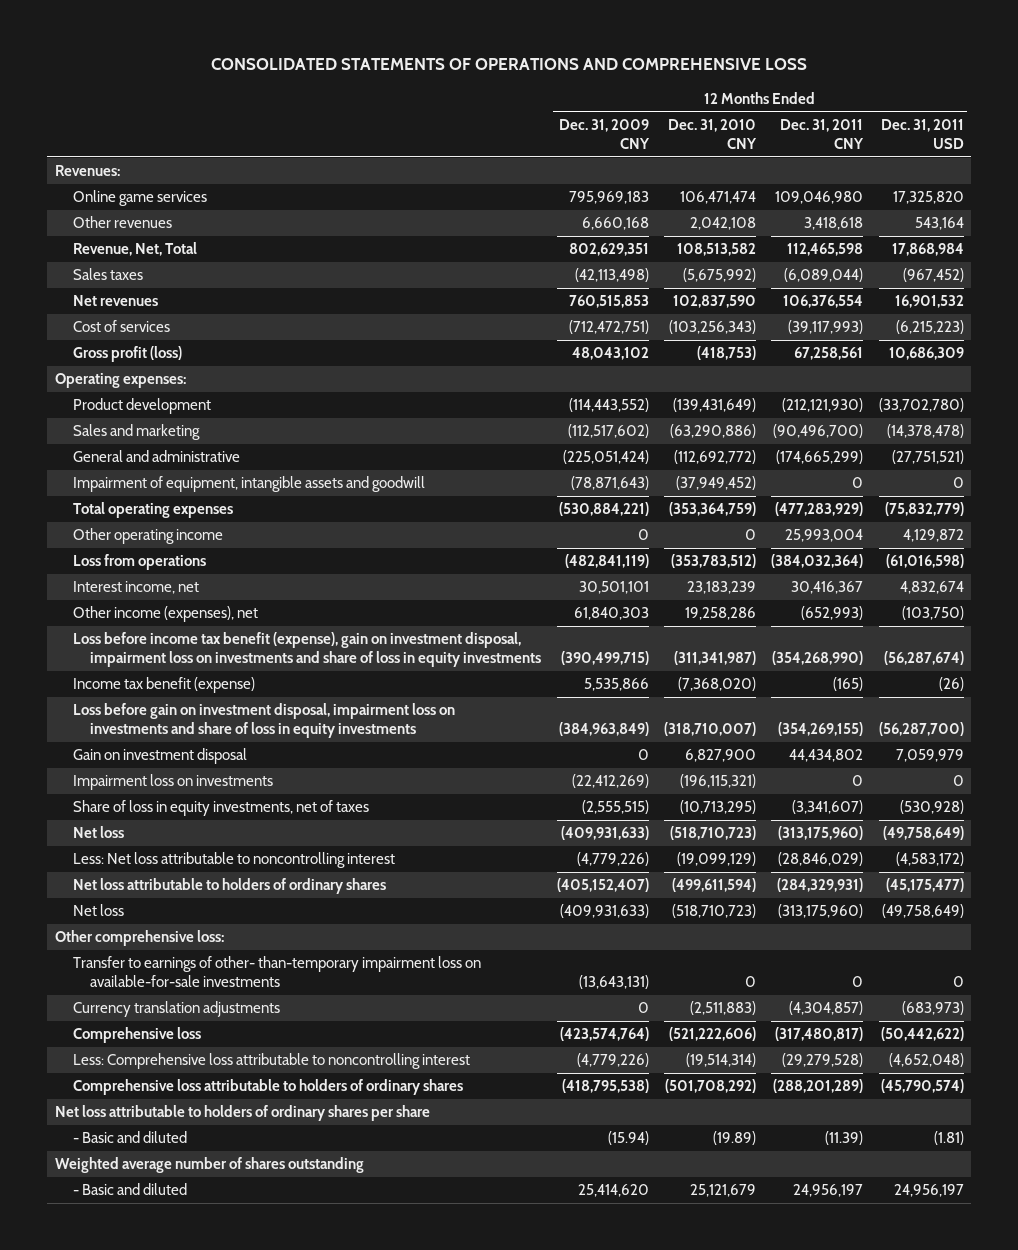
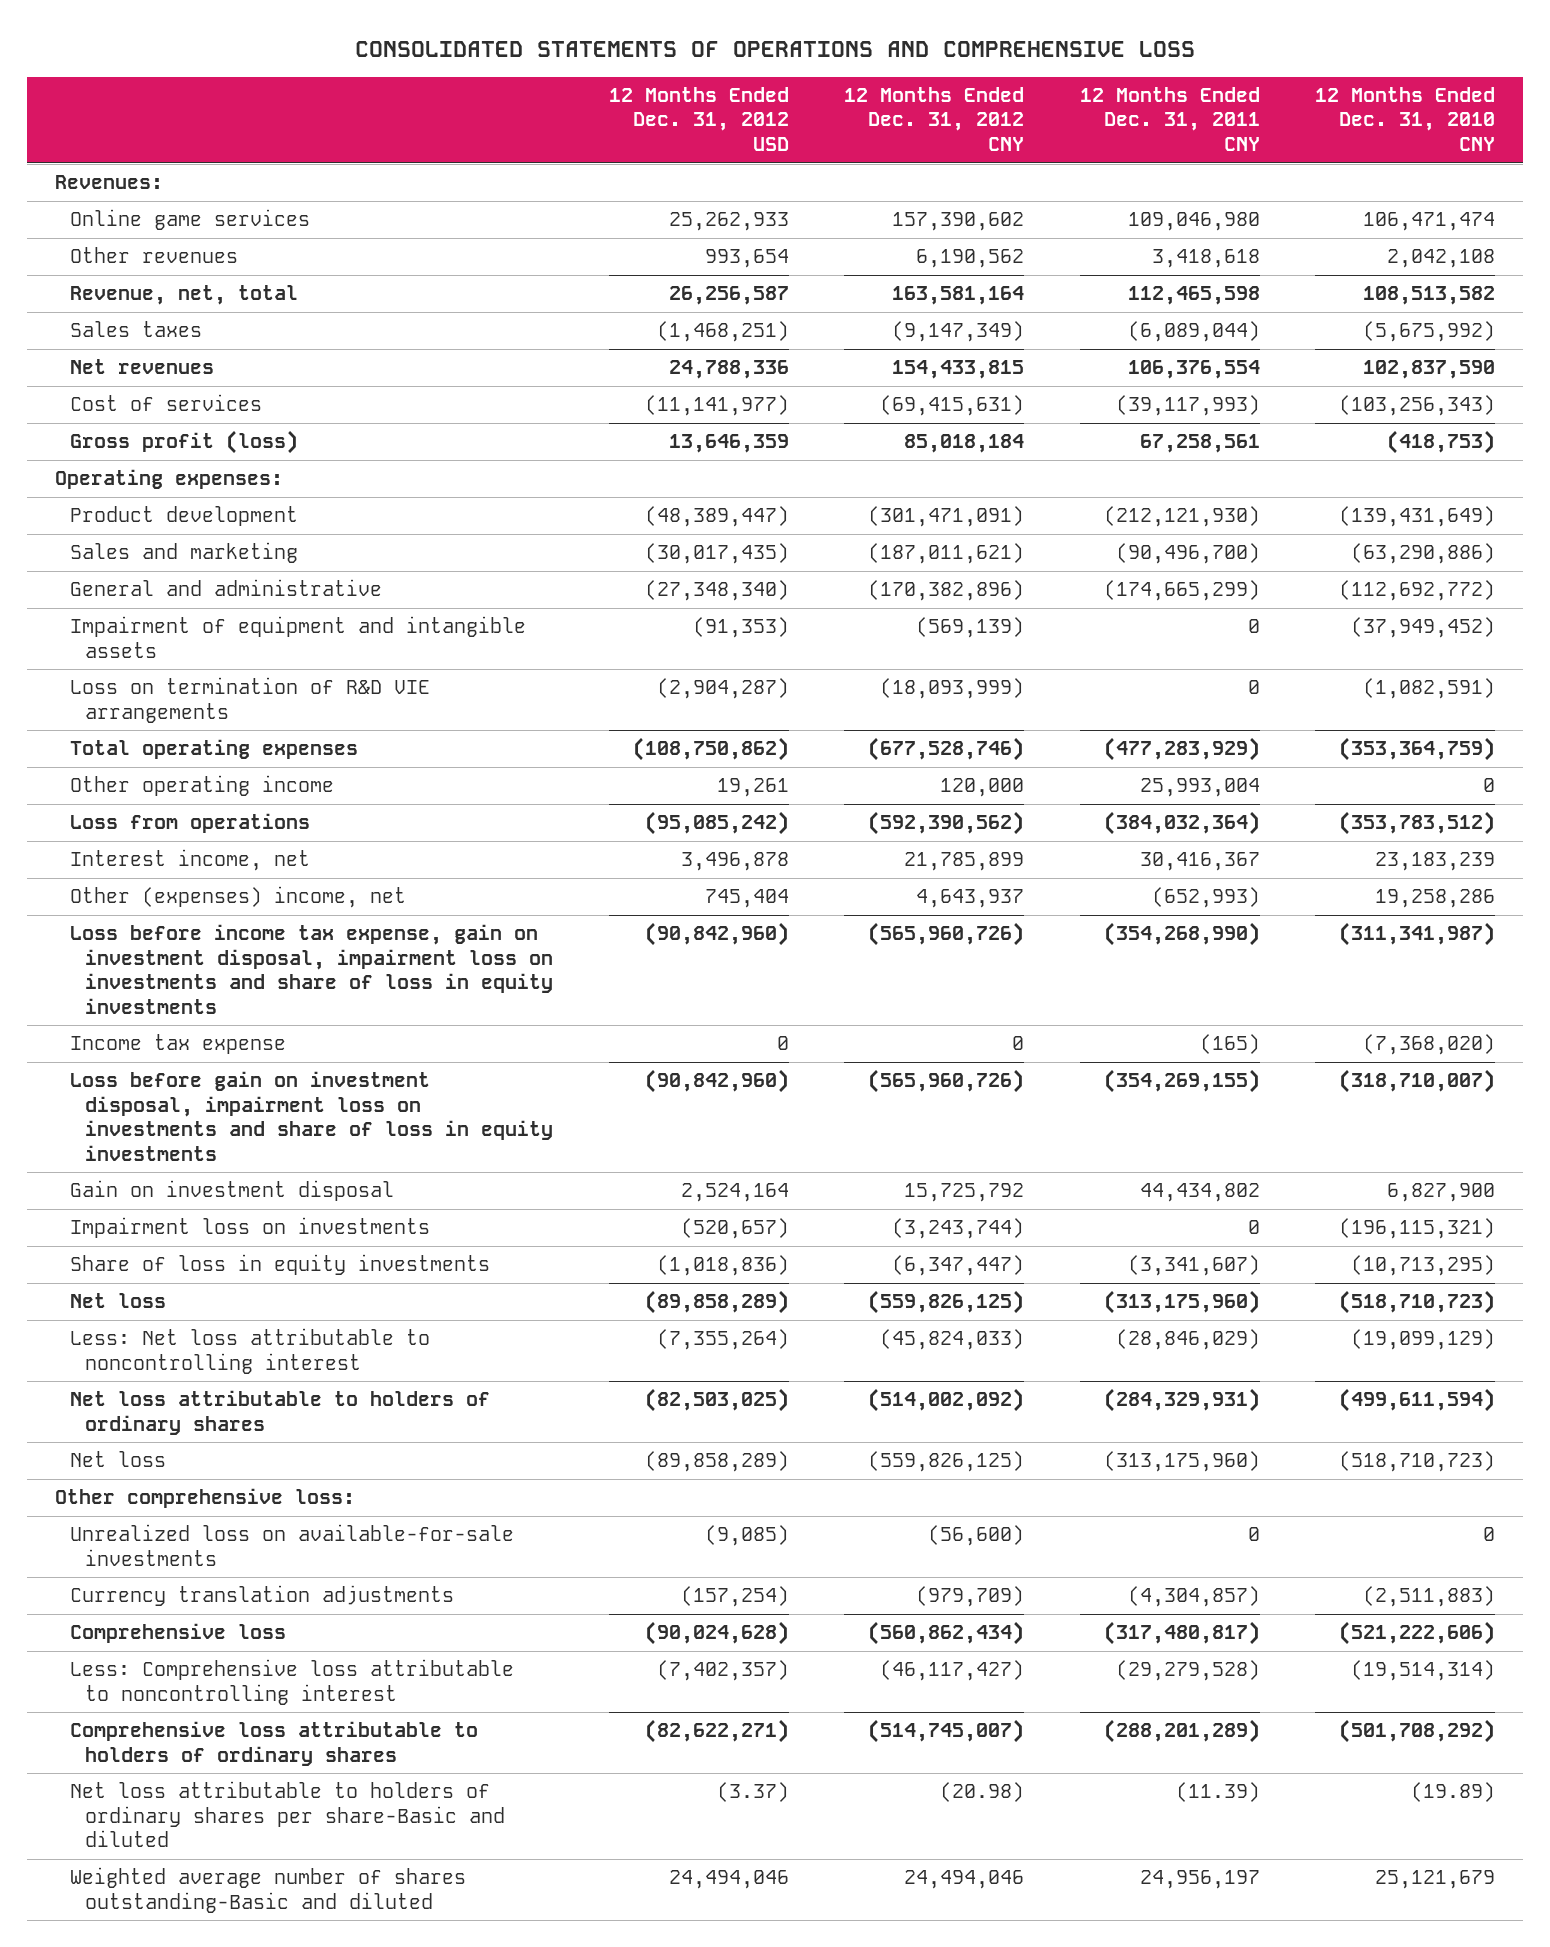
- | 12 Months Ended Dec. 31, 2009 CNY | 12 Months Ended Dec. 31, 2010 CNY | 12 Months Ended Dec. 31, 2011 CNY | 12 Months Ended Dec. 31, 2011 USD
+ | 12 Months Ended Dec. 31, 2012 USD | 12 Months Ended Dec. 31, 2012 CNY | 12 Months Ended Dec. 31, 2011 CNY | 12 Months Ended Dec. 31, 2010 CNY
- Revenue, Net, Total | 802,629,351 | 108,513,582 | 112,465,598 | 17,868,984
+ Revenue, net, total | 26,256,587 | 163,581,164 | 112,465,598 | 108,513,582
- Impairment of equipment, intangible assets and goodwill | (78,871,643) | (37,949,452) | 0 | 0
+ Impairment of equipment and intangible assets | (91,353) | (569,139) | 0 | (37,949,452)
+ Loss on termination of R&D VIE arrangements | (2,904,287) | (18,093,999) | 0 | (1,082,591)
- Other income (expenses), net | 61,840,303 | 19,258,286 | (652,993) | (103,750)
- Loss before income tax benefit (expense), gain on investment disposal, impairment loss on investments and share of loss in equity investments | (390,499,715) | (311,341,987) | (354,268,990) | (56,287,674)
- Income tax benefit (expense) | 5,535,866 | (7,368,020) | (165) | (26)
+ Other (expenses) income, net | 745,404 | 4,643,937 | (652,993) | 19,258,286
+ Loss before income tax expense, gain on investment disposal, impairment loss on investments and share of loss in equity investments | (90,842,960) | (565,960,726) | (354,268,990) | (311,341,987)
+ Income tax expense | 0 | 0 | (165) | (7,368,020)
- Share of loss in equity investments, net of taxes | (2,555,515) | (10,713,295) | (3,341,607) | (530,928)
+ Share of loss in equity investments | (1,018,836) | (6,347,447) | (3,341,607) | (10,713,295)
- Transfer to earnings of other- than-temporary impairment loss on available-for-sale investments | (13,643,131) | 0 | 0 | 0
+ Unrealized loss on available-for-sale investments | (9,085) | (56,600) | 0 | 0
- Net loss attributable to holders of ordinary shares per share
- - Basic and diluted | (15.94) | (19.89) | (11.39) | (1.81)
- Weighted average number of shares outstanding
- - Basic and diluted | 25,414,620 | 25,121,679 | 24,956,197 | 24,956,197
+ Net loss attributable to holders of ordinary shares per share-Basic and diluted | (3.37) | (20.98) | (11.39) | (19.89)
+ Weighted average number of shares outstanding-Basic and diluted | 24,494,046 | 24,494,046 | 24,956,197 | 25,121,679

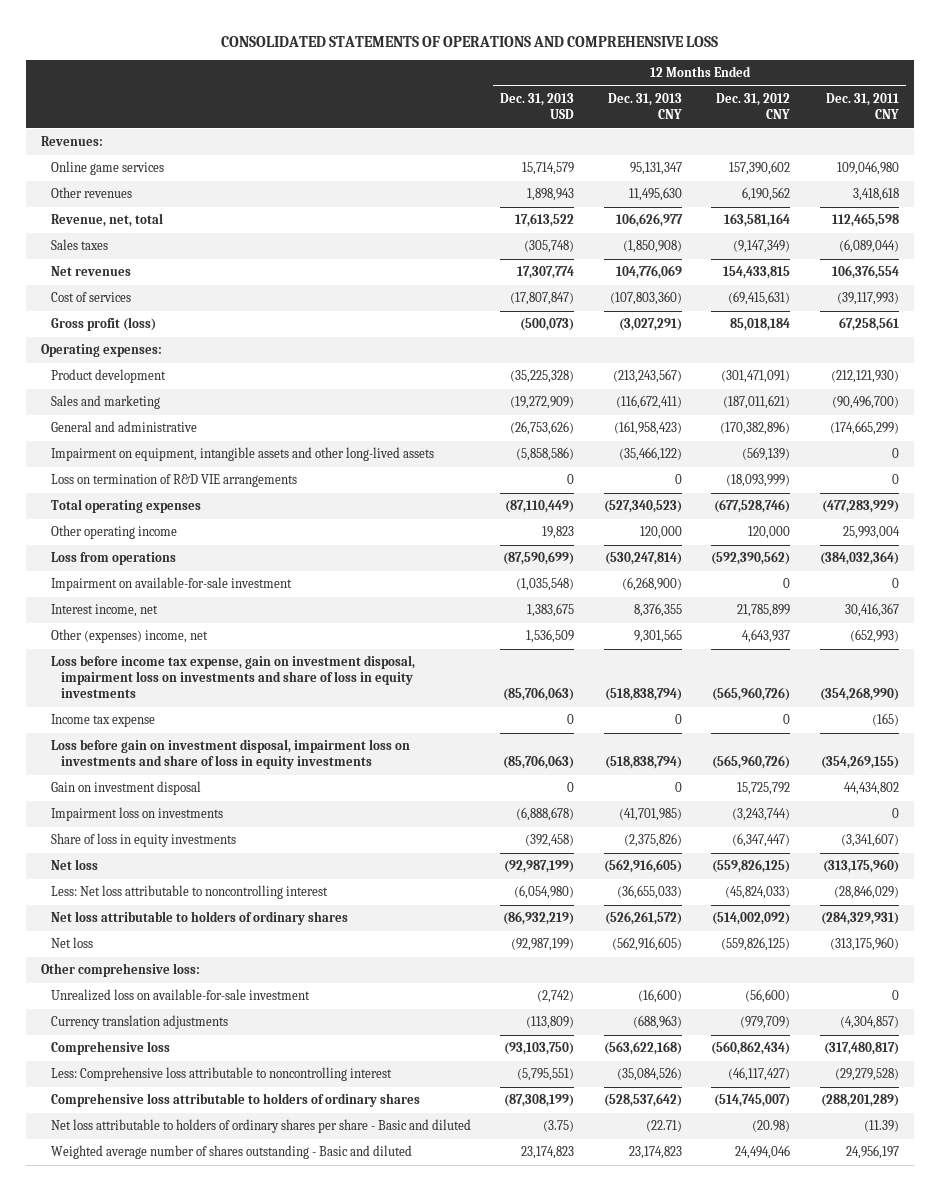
- | 12 Months Ended Dec. 31, 2012 USD | 12 Months Ended Dec. 31, 2012 CNY | 12 Months Ended Dec. 31, 2011 CNY | 12 Months Ended Dec. 31, 2010 CNY
+ | 12 Months Ended Dec. 31, 2013 USD | 12 Months Ended Dec. 31, 2013 CNY | 12 Months Ended Dec. 31, 2012 CNY | 12 Months Ended Dec. 31, 2011 CNY
- Impairment of equipment and intangible assets | (91,353) | (569,139) | 0 | (37,949,452)
+ Impairment on equipment, intangible assets and other long-lived assets | (5,858,586) | (35,466,122) | (569,139) | 0
+ Impairment on available-for-sale investment | (1,035,548) | (6,268,900) | 0 | 0
- Unrealized loss on available-for-sale investments | (9,085) | (56,600) | 0 | 0
+ Unrealized loss on available-for-sale investment | (2,742) | (16,600) | (56,600) | 0
- Net loss attributable to holders of ordinary shares per share-Basic and diluted | (3.37) | (20.98) | (11.39) | (19.89)
- Weighted average number of shares outstanding-Basic and diluted | 24,494,046 | 24,494,046 | 24,956,197 | 25,121,679
+ Net loss attributable to holders of ordinary shares per share - Basic and diluted | (3.75) | (22.71) | (20.98) | (11.39)
+ Weighted average number of shares outstanding - Basic and diluted | 23,174,823 | 23,174,823 | 24,494,046 | 24,956,197

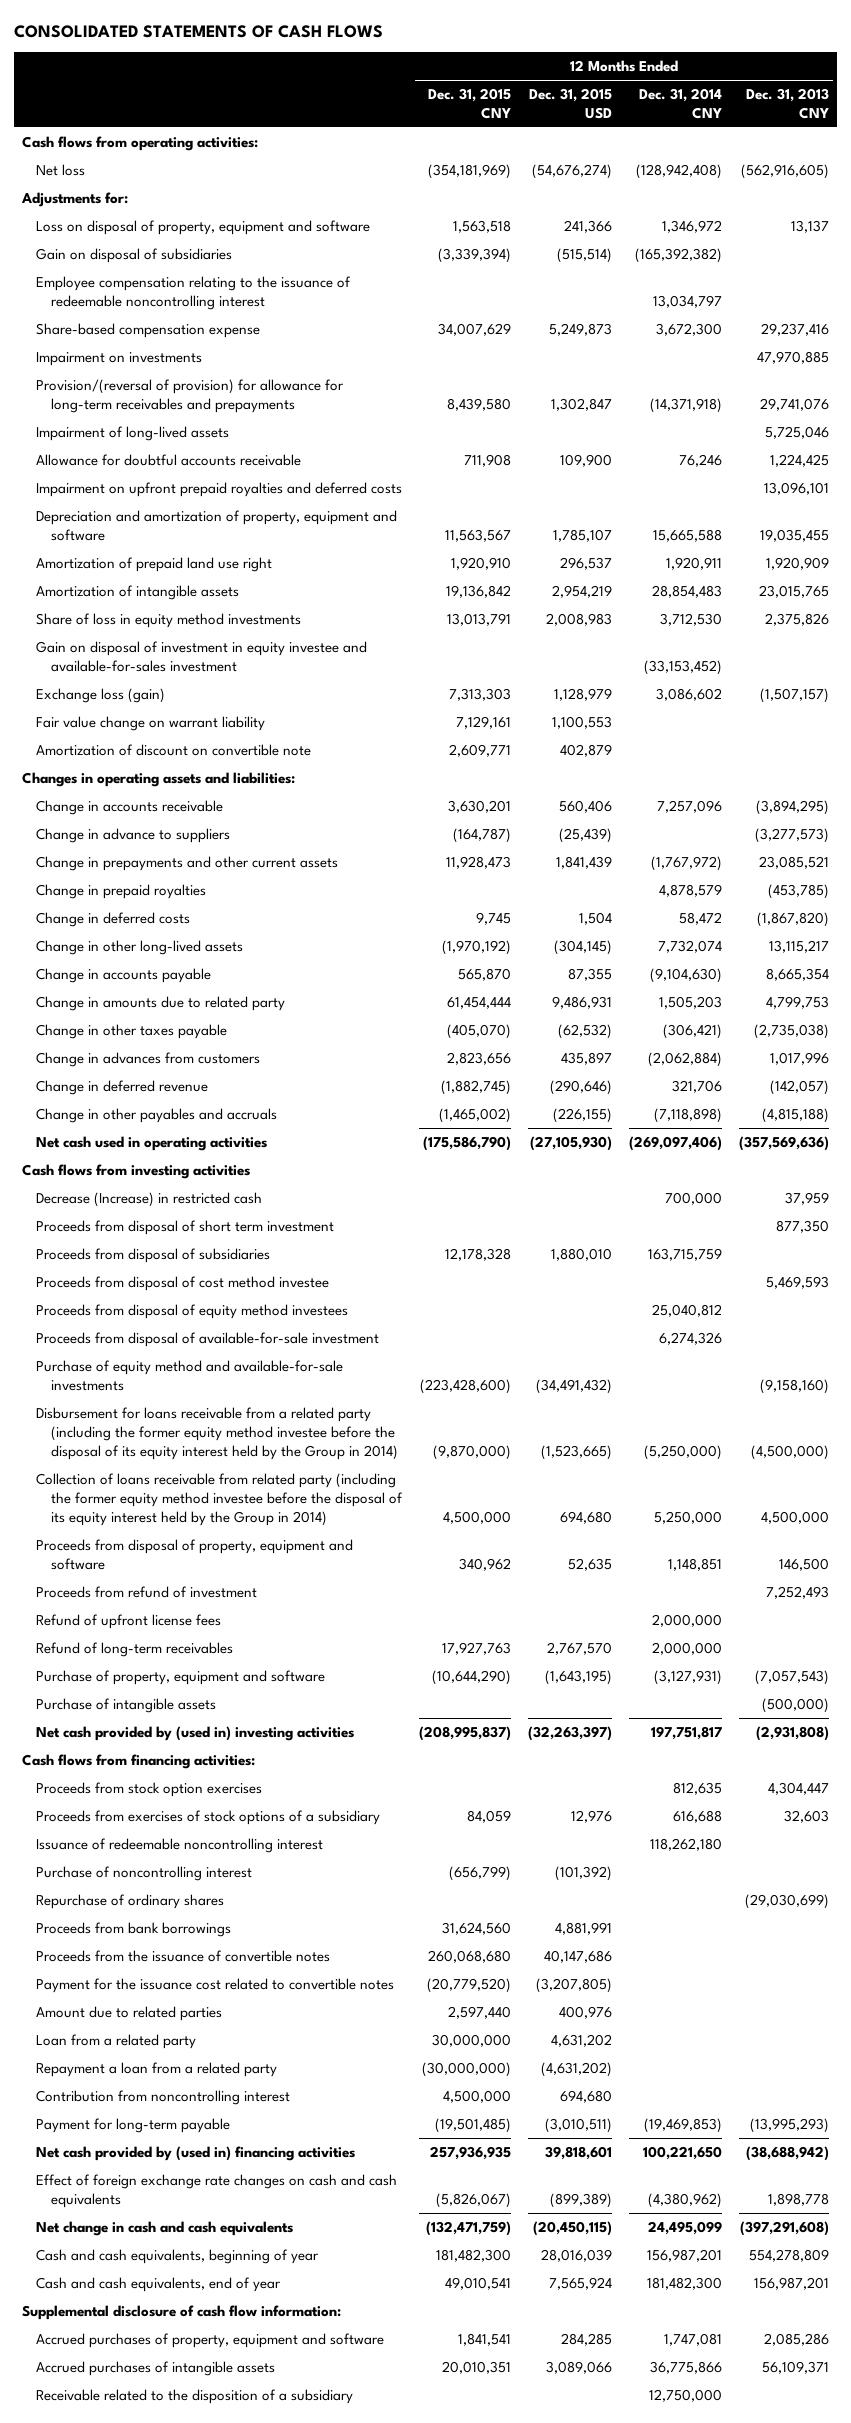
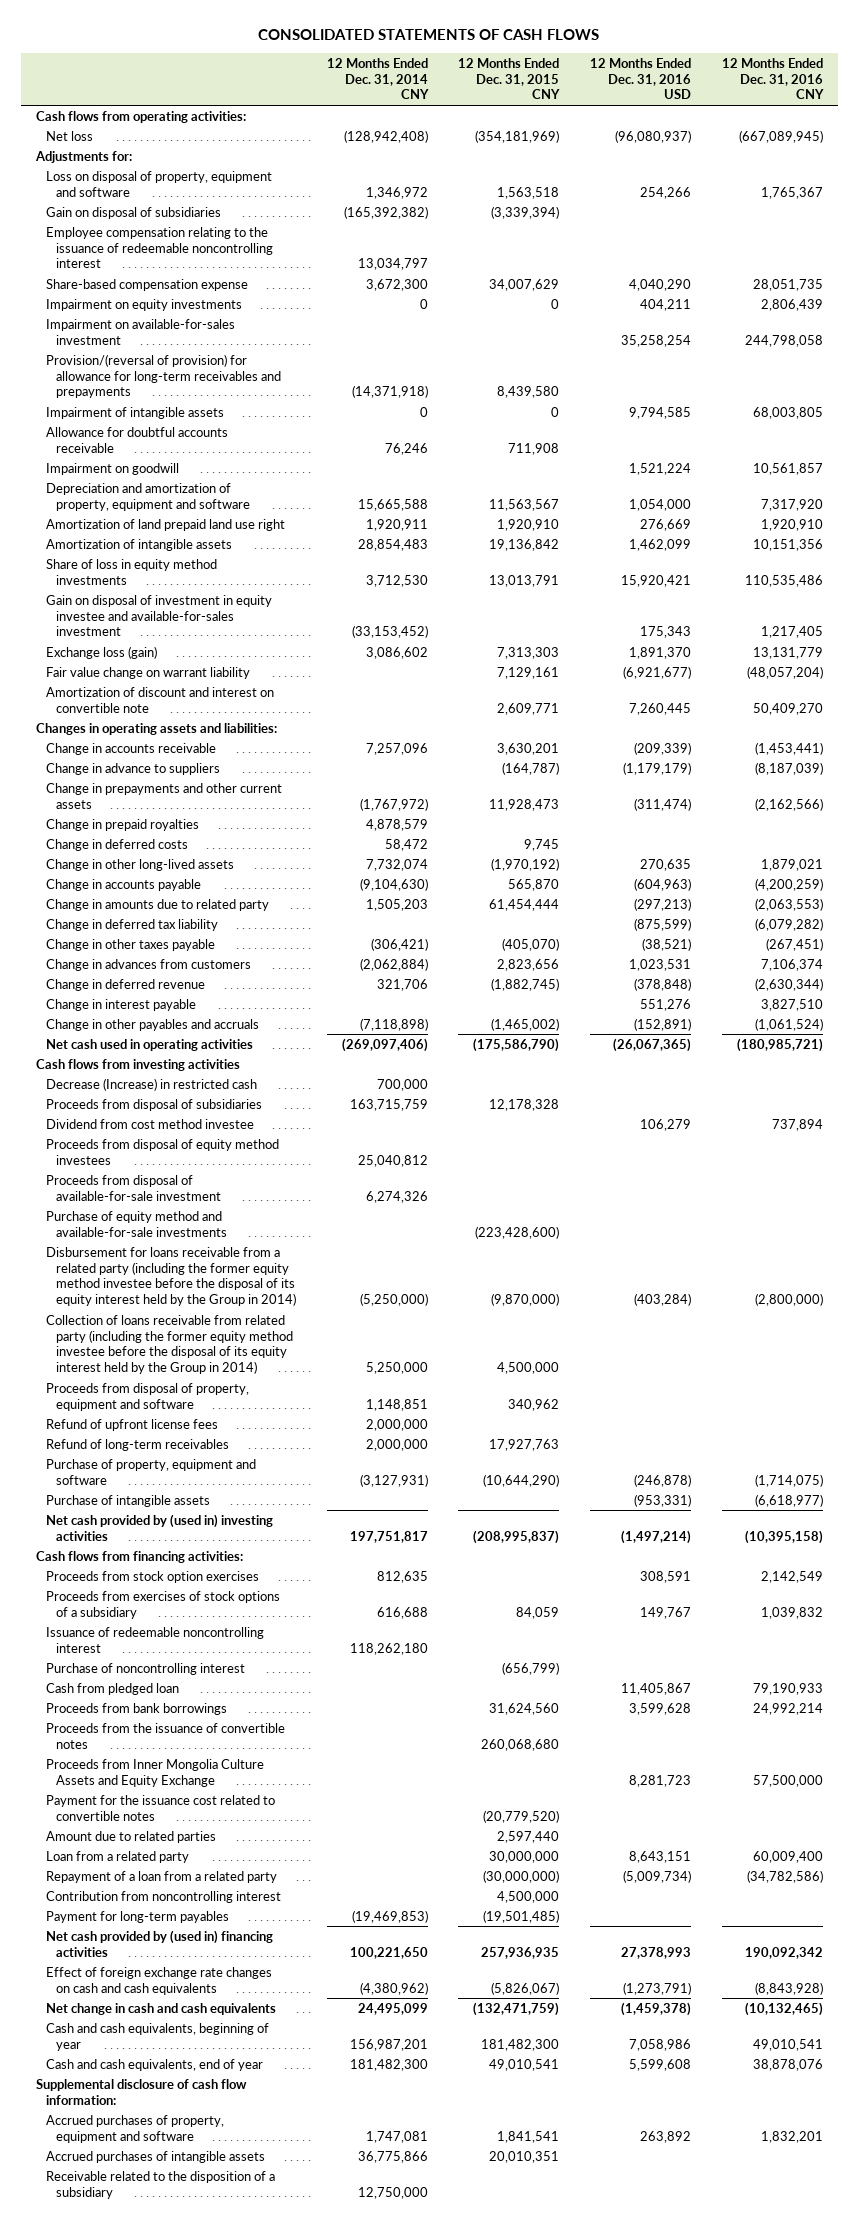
- | 12 Months Ended Dec. 31, 2015 CNY | 12 Months Ended Dec. 31, 2015 USD | 12 Months Ended Dec. 31, 2014 CNY | 12 Months Ended Dec. 31, 2013 CNY
+ | 12 Months Ended Dec. 31, 2014 CNY | 12 Months Ended Dec. 31, 2015 CNY | 12 Months Ended Dec. 31, 2016 USD | 12 Months Ended Dec. 31, 2016 CNY
- Impairment on investments | | | | 47,970,885
+ Impairment on equity investments | 0 | 0 | 404,211 | 2,806,439
+ Impairment on available-for-sales investment | | | 35,258,254 | 244,798,058
- Impairment of long-lived assets | | | | 5,725,046
+ Impairment of intangible assets | 0 | 0 | 9,794,585 | 68,003,805
- Impairment on upfront prepaid royalties and deferred costs | | | | 13,096,101
+ Impairment on goodwill | | | 1,521,224 | 10,561,857
- Amortization of prepaid land use right | 1,920,910 | 296,537 | 1,920,911 | 1,920,909
+ Amortization of land prepaid land use right | 1,920,911 | 1,920,910 | 276,669 | 1,920,910
- Amortization of discount on convertible note | 2,609,771 | 402,879 | |
+ Amortization of discount and interest on convertible note | | 2,609,771 | 7,260,445 | 50,409,270
+ Change in deferred tax liability | | | (875,599) | (6,079,282)
+ Change in interest payable | | | 551,276 | 3,827,510
- Proceeds from disposal of short term investment | | | | 877,350
- Proceeds from disposal of cost method investee | | | | 5,469,593
+ Dividend from cost method investee | | | 106,279 | 737,894
- Proceeds from refund of investment | | | | 7,252,493
- Repurchase of ordinary shares | | | | (29,030,699)
+ Cash from pledged loan | | | 11,405,867 | 79,190,933
+ Proceeds from Inner Mongolia Culture Assets and Equity Exchange | | | 8,281,723 | 57,500,000
- Repayment a loan from a related party | (30,000,000) | (4,631,202) | |
+ Repayment of a loan from a related party | | (30,000,000) | (5,009,734) | (34,782,586)
- Payment for long-term payable | (19,501,485) | (3,010,511) | (19,469,853) | (13,995,293)
+ Payment for long-term payables | (19,469,853) | (19,501,485) | |

